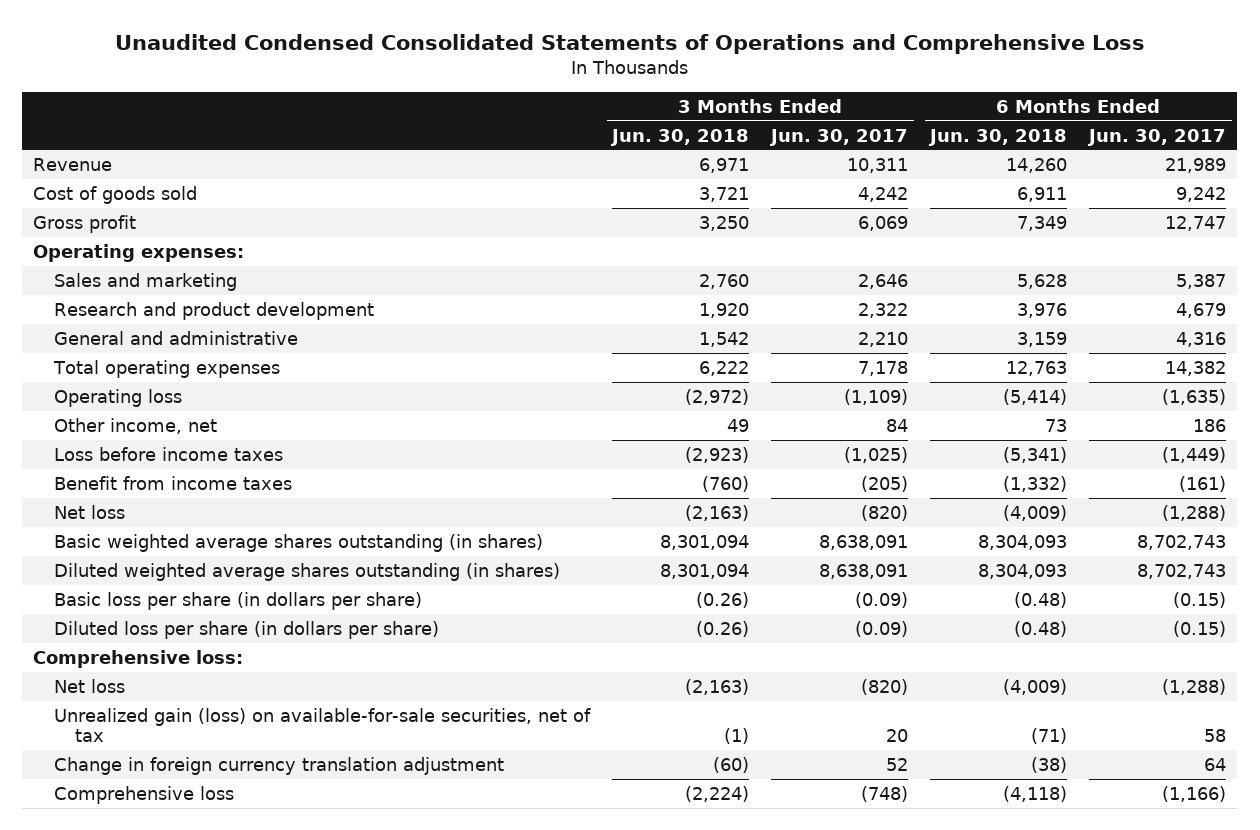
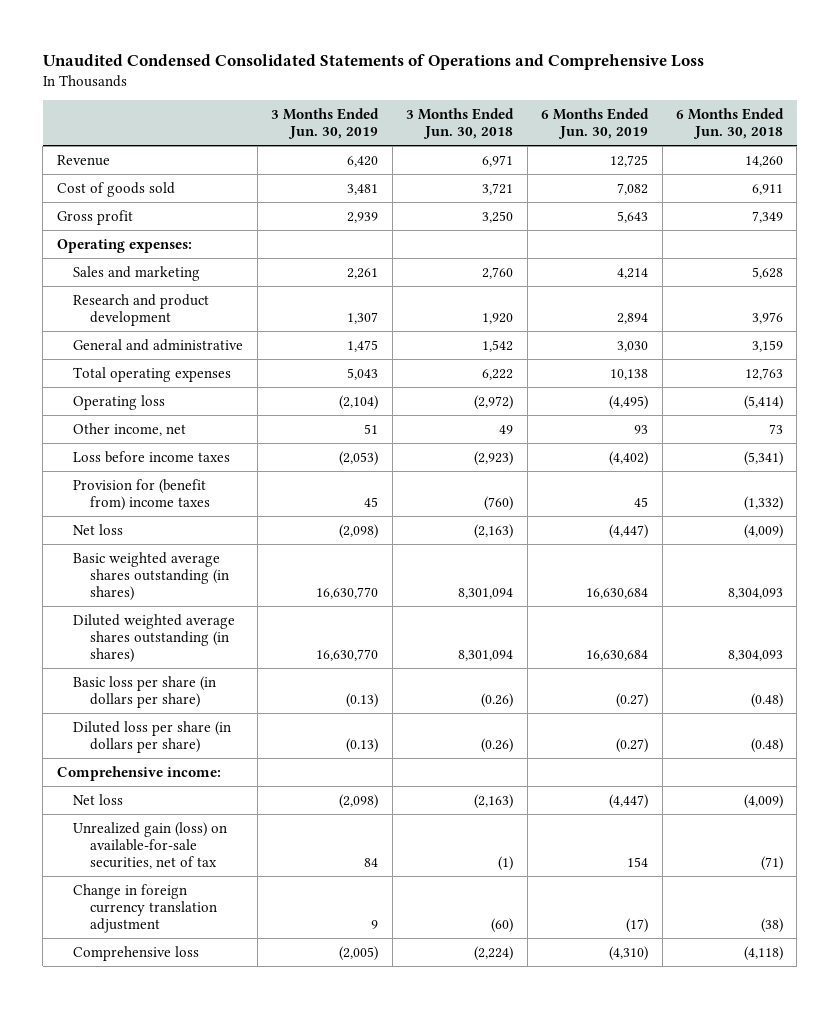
- | 3 Months Ended Jun. 30, 2018 | 3 Months Ended Jun. 30, 2017 | 6 Months Ended Jun. 30, 2018 | 6 Months Ended Jun. 30, 2017
+ | 3 Months Ended Jun. 30, 2019 | 3 Months Ended Jun. 30, 2018 | 6 Months Ended Jun. 30, 2019 | 6 Months Ended Jun. 30, 2018
- Benefit from income taxes | (760) | (205) | (1,332) | (161)
+ Provision for (benefit from) income taxes | 45 | (760) | 45 | (1,332)
- Comprehensive loss:
+ Comprehensive income:

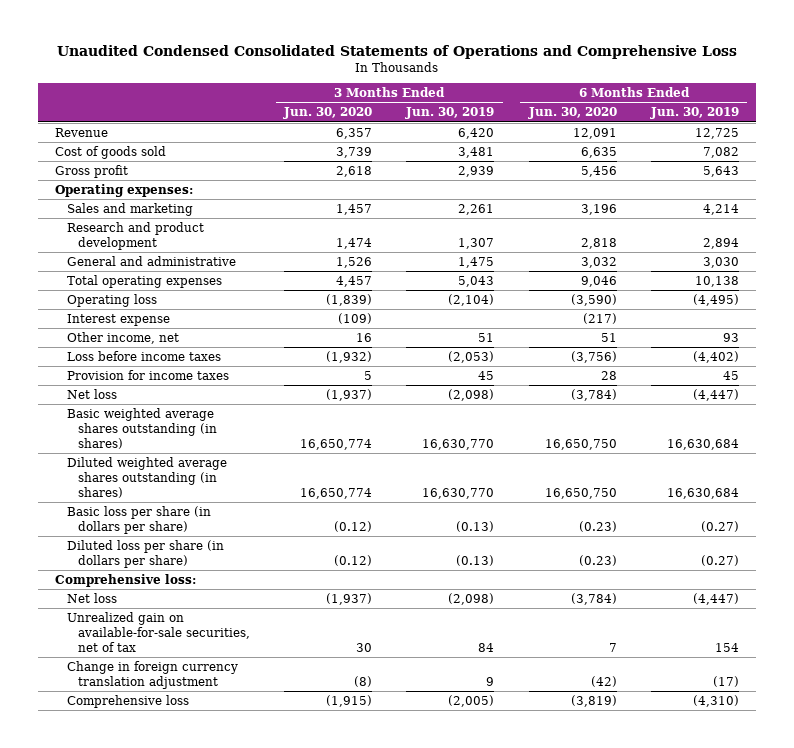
- | 3 Months Ended Jun. 30, 2019 | 3 Months Ended Jun. 30, 2018 | 6 Months Ended Jun. 30, 2019 | 6 Months Ended Jun. 30, 2018
+ | 3 Months Ended Jun. 30, 2020 | 3 Months Ended Jun. 30, 2019 | 6 Months Ended Jun. 30, 2020 | 6 Months Ended Jun. 30, 2019
+ Interest expense | (109) | | (217) |
- Provision for (benefit from) income taxes | 45 | (760) | 45 | (1,332)
+ Provision for income taxes | 5 | 45 | 28 | 45
- Comprehensive income:
+ Comprehensive loss:
- Unrealized gain (loss) on available-for-sale securities, net of tax | 84 | (1) | 154 | (71)
+ Unrealized gain on available-for-sale securities, net of tax | 30 | 84 | 7 | 154

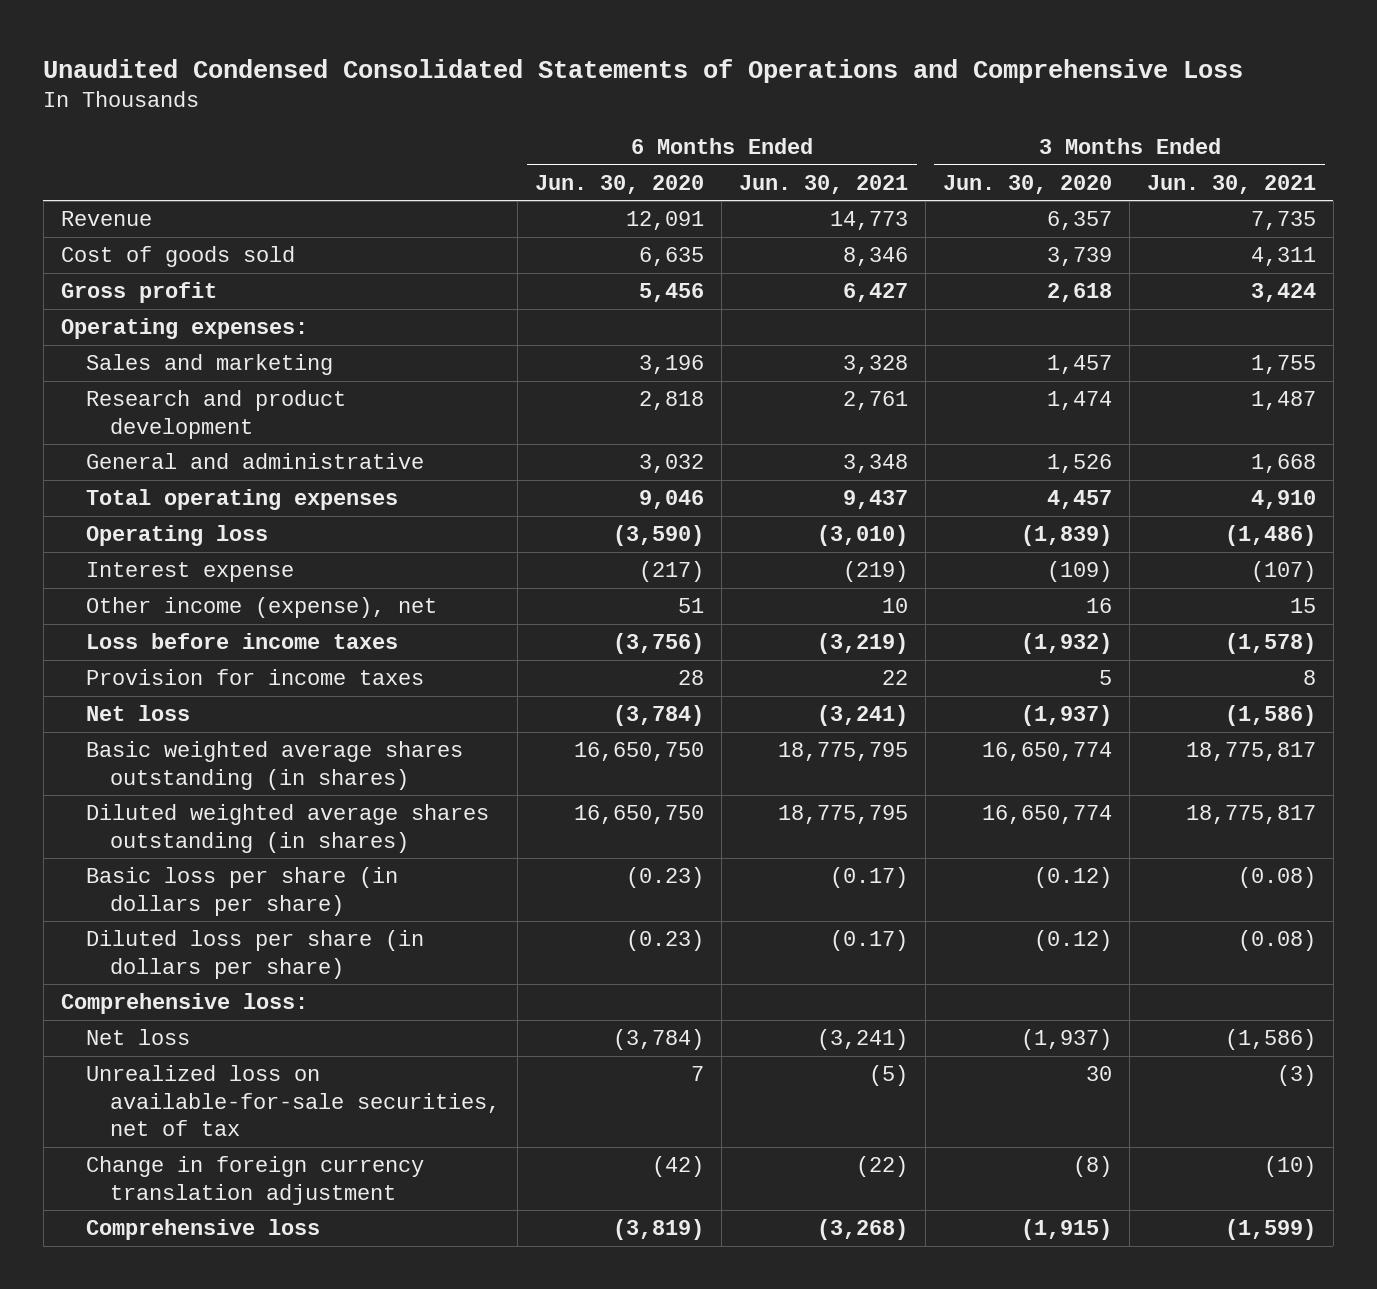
- | 3 Months Ended Jun. 30, 2020 | 3 Months Ended Jun. 30, 2019 | 6 Months Ended Jun. 30, 2020 | 6 Months Ended Jun. 30, 2019
+ | 6 Months Ended Jun. 30, 2020 | 6 Months Ended Jun. 30, 2021 | 3 Months Ended Jun. 30, 2020 | 3 Months Ended Jun. 30, 2021
- Other income, net | 16 | 51 | 51 | 93
+ Other income (expense), net | 51 | 10 | 16 | 15
- Unrealized gain on available-for-sale securities, net of tax | 30 | 84 | 7 | 154
+ Unrealized loss on available-for-sale securities, net of tax | 7 | (5) | 30 | (3)

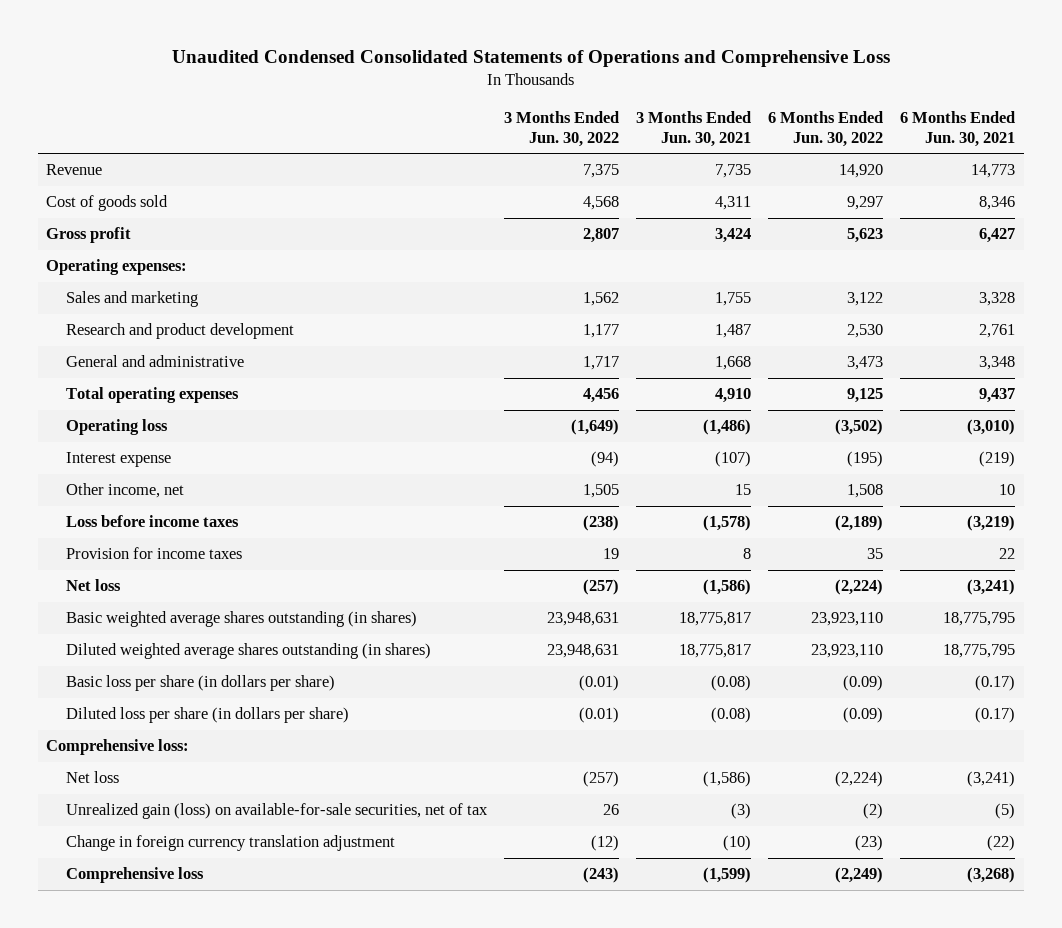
- | 6 Months Ended Jun. 30, 2020 | 6 Months Ended Jun. 30, 2021 | 3 Months Ended Jun. 30, 2020 | 3 Months Ended Jun. 30, 2021
+ | 3 Months Ended Jun. 30, 2022 | 3 Months Ended Jun. 30, 2021 | 6 Months Ended Jun. 30, 2022 | 6 Months Ended Jun. 30, 2021
- Other income (expense), net | 51 | 10 | 16 | 15
+ Other income, net | 1,505 | 15 | 1,508 | 10
- Unrealized loss on available-for-sale securities, net of tax | 7 | (5) | 30 | (3)
+ Unrealized gain (loss) on available-for-sale securities, net of tax | 26 | (3) | (2) | (5)

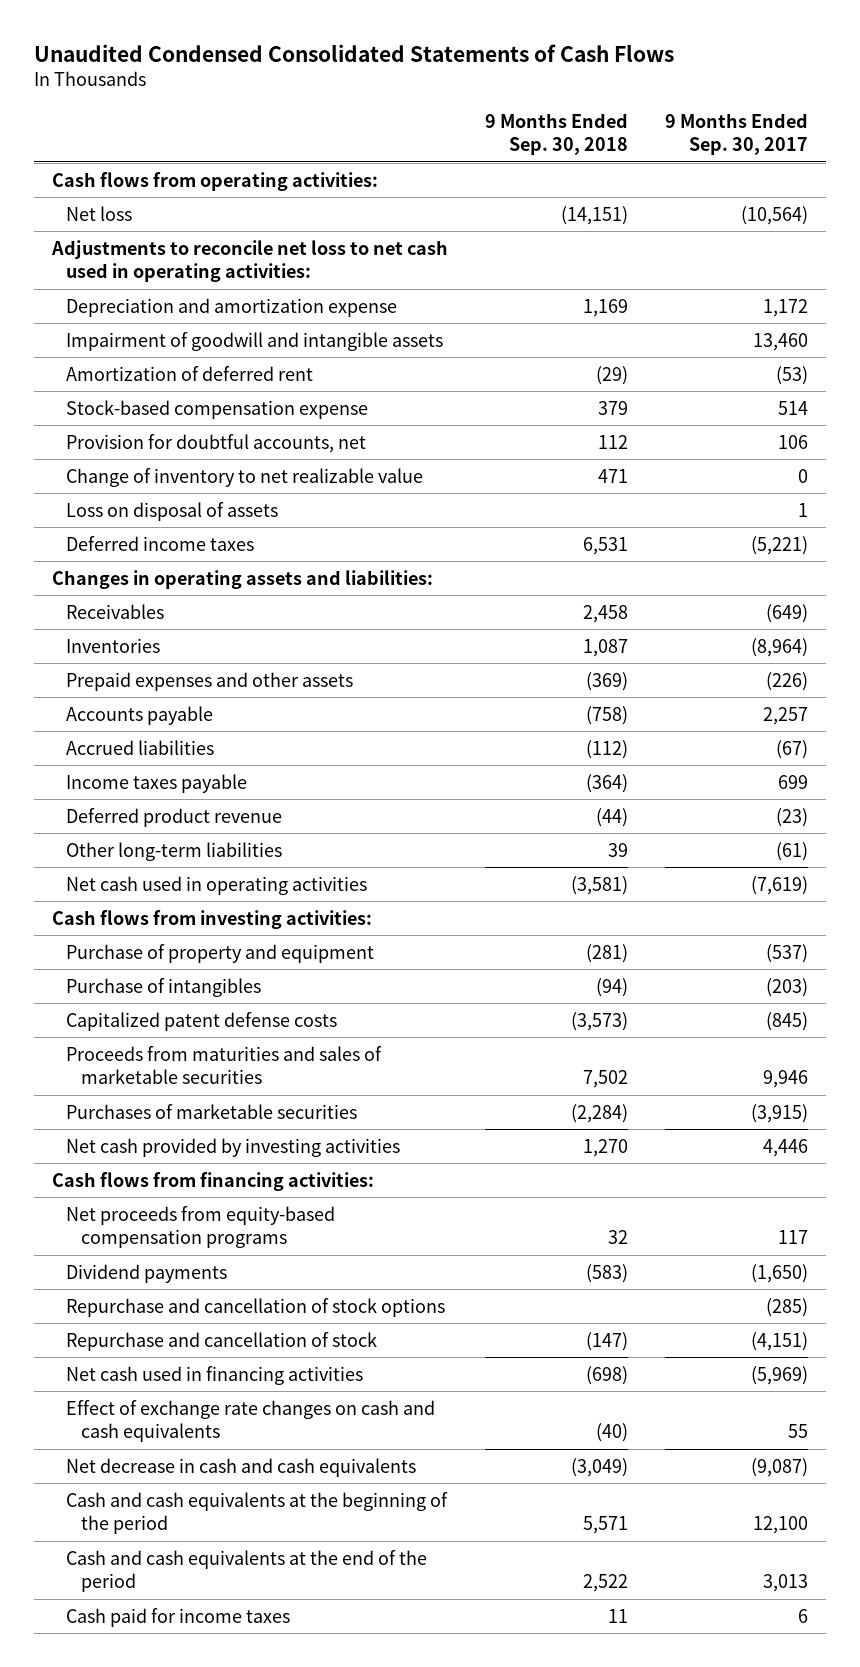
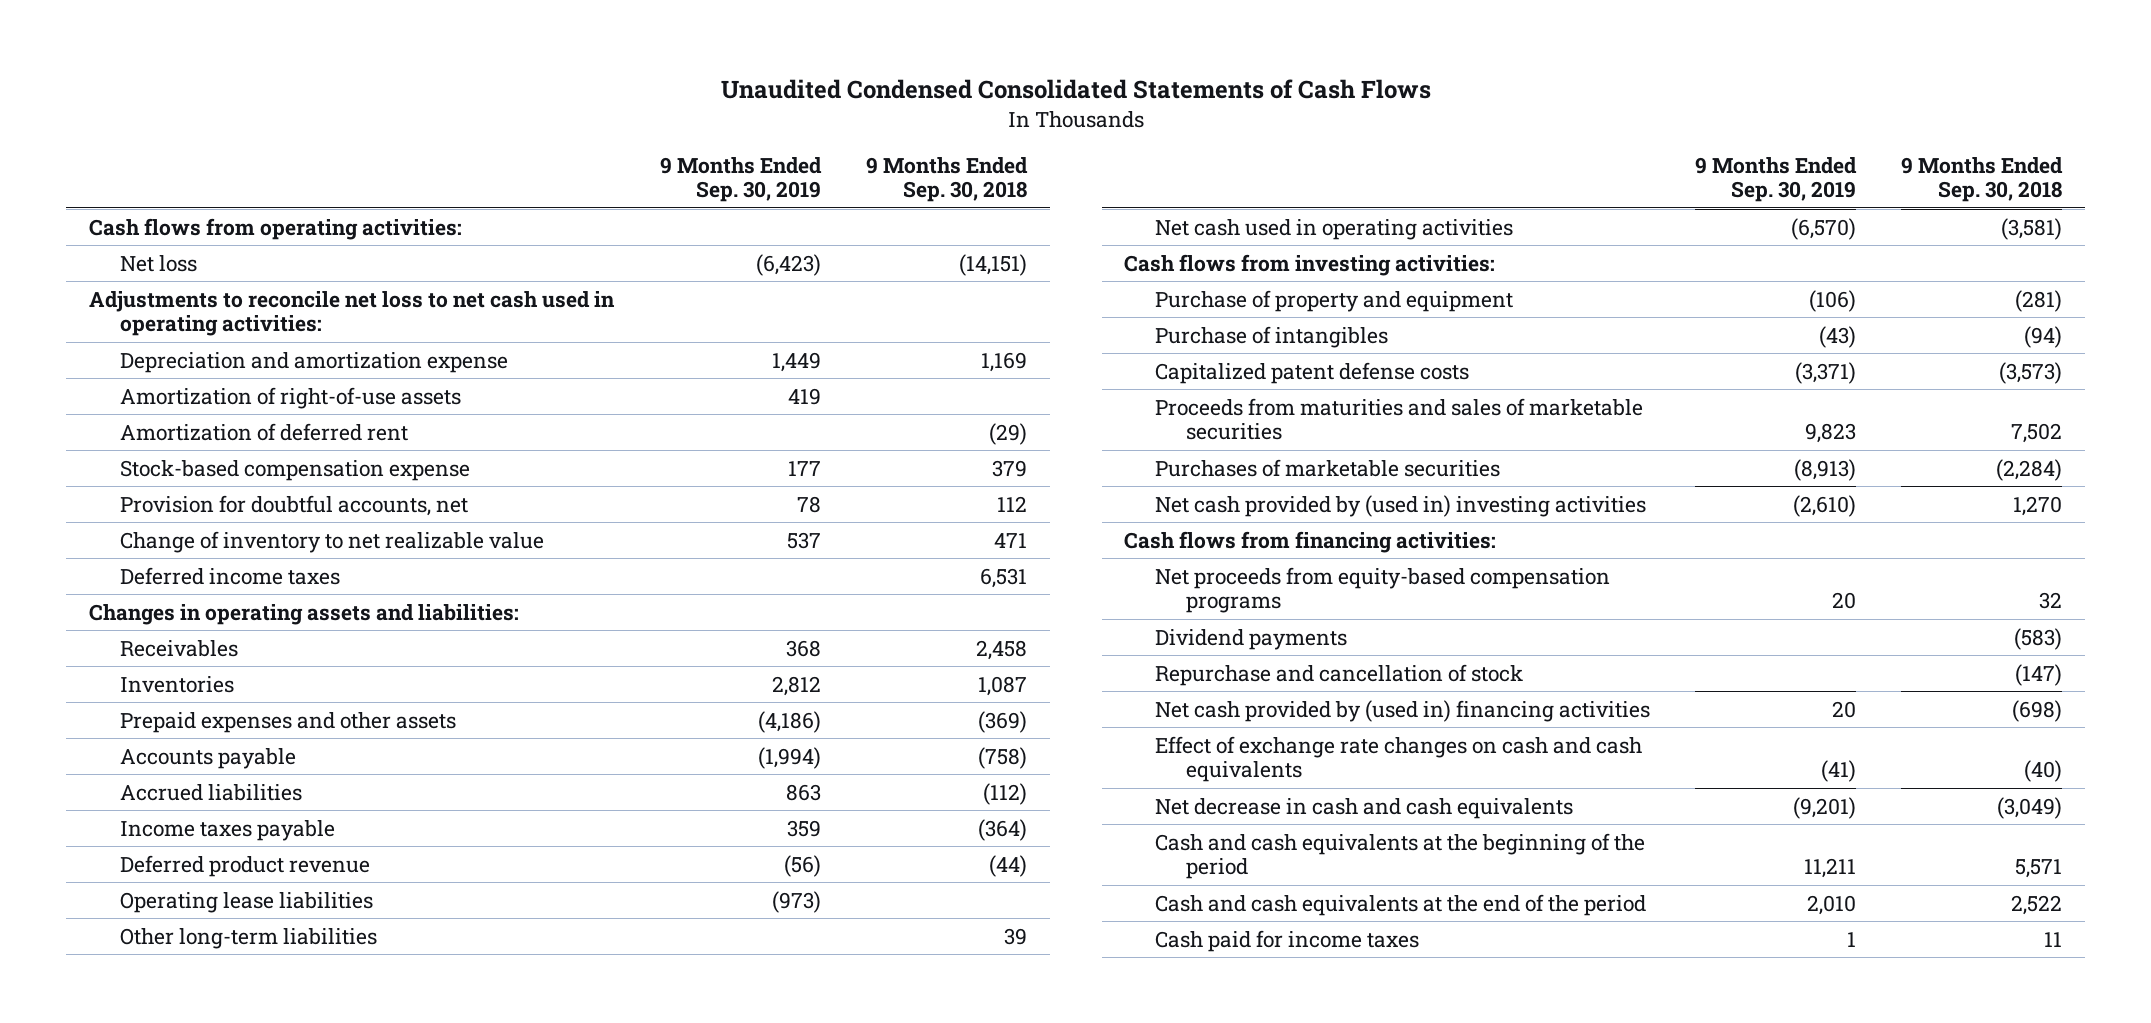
- | 9 Months Ended Sep. 30, 2018 | 9 Months Ended Sep. 30, 2017
+ | 9 Months Ended Sep. 30, 2019 | 9 Months Ended Sep. 30, 2018
- Impairment of goodwill and intangible assets | | 13,460
+ Amortization of right-of-use assets | 419 |
- Loss on disposal of assets | | 1
+ Operating lease liabilities | (973) |
- Net cash provided by investing activities | 1,270 | 4,446
+ Net cash provided by (used in) investing activities | (2,610) | 1,270
- Repurchase and cancellation of stock options | | (285)
- Net cash used in financing activities | (698) | (5,969)
+ Net cash provided by (used in) financing activities | 20 | (698)

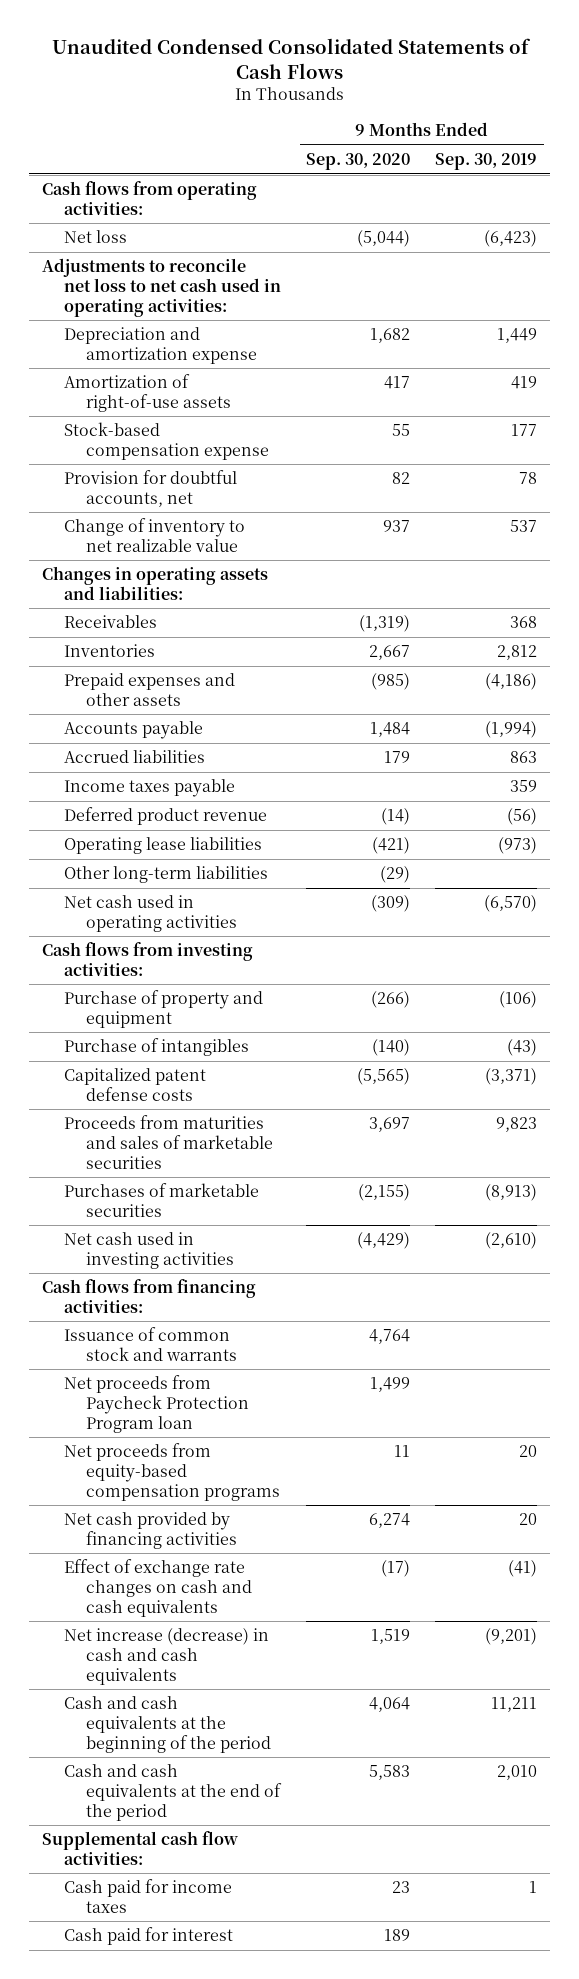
- | 9 Months Ended Sep. 30, 2019 | 9 Months Ended Sep. 30, 2018
+ | 9 Months Ended Sep. 30, 2020 | 9 Months Ended Sep. 30, 2019
- Amortization of deferred rent | | (29)
- Deferred income taxes | | 6,531
- Net cash provided by (used in) investing activities | (2,610) | 1,270
+ Net cash used in investing activities | (4,429) | (2,610)
+ Issuance of common stock and warrants | 4,764 |
+ Net proceeds from Paycheck Protection Program loan | 1,499 |
- Dividend payments | | (583)
- Repurchase and cancellation of stock | | (147)
- Net cash provided by (used in) financing activities | 20 | (698)
+ Net cash provided by financing activities | 6,274 | 20
- Net decrease in cash and cash equivalents | (9,201) | (3,049)
+ Net increase (decrease) in cash and cash equivalents | 1,519 | (9,201)
+ Supplemental cash flow activities:
+ Cash paid for interest | 189 |

